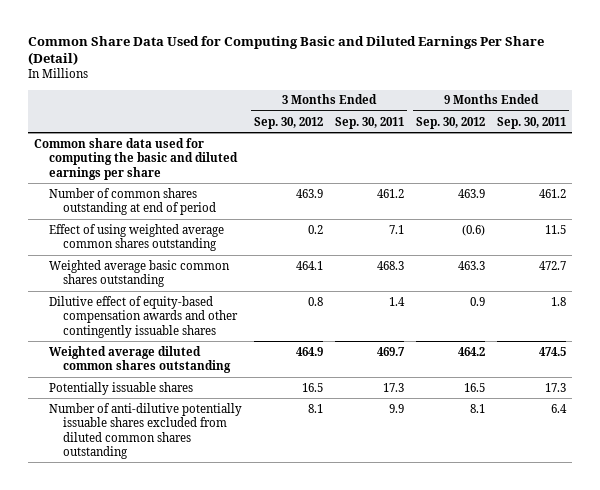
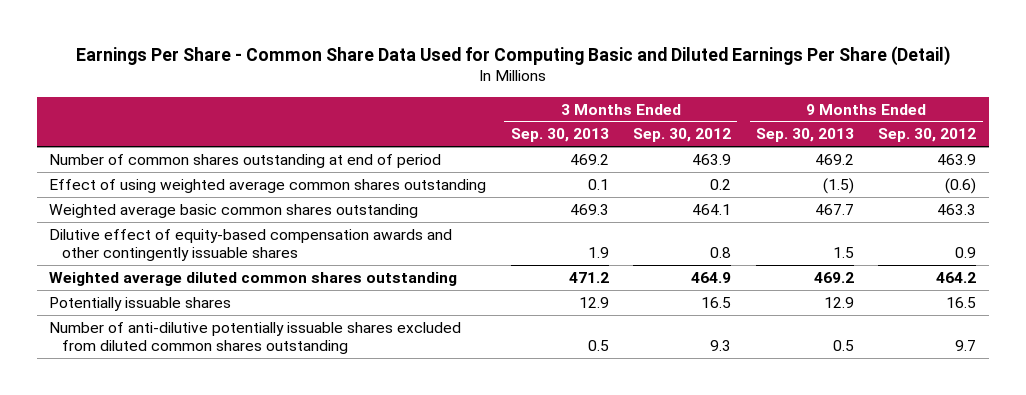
- Common Share Data Used for Computing Basic and Diluted Earnings Per Share (Detail)
+ Earnings Per Share - Common Share Data Used for Computing Basic and Diluted Earnings Per Share (Detail)
- | 3 Months Ended Sep. 30, 2012 | 3 Months Ended Sep. 30, 2011 | 9 Months Ended Sep. 30, 2012 | 9 Months Ended Sep. 30, 2011
+ | 3 Months Ended Sep. 30, 2013 | 3 Months Ended Sep. 30, 2012 | 9 Months Ended Sep. 30, 2013 | 9 Months Ended Sep. 30, 2012
- Common share data used for computing the basic and diluted earnings per share
- Number of anti-dilutive potentially issuable shares excluded from diluted common shares outstanding | 8.1 | 9.9 | 8.1 | 6.4
+ Number of anti-dilutive potentially issuable shares excluded from diluted common shares outstanding | 0.5 | 9.3 | 0.5 | 9.7

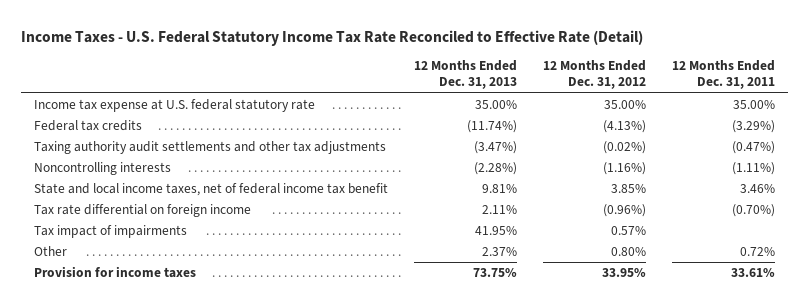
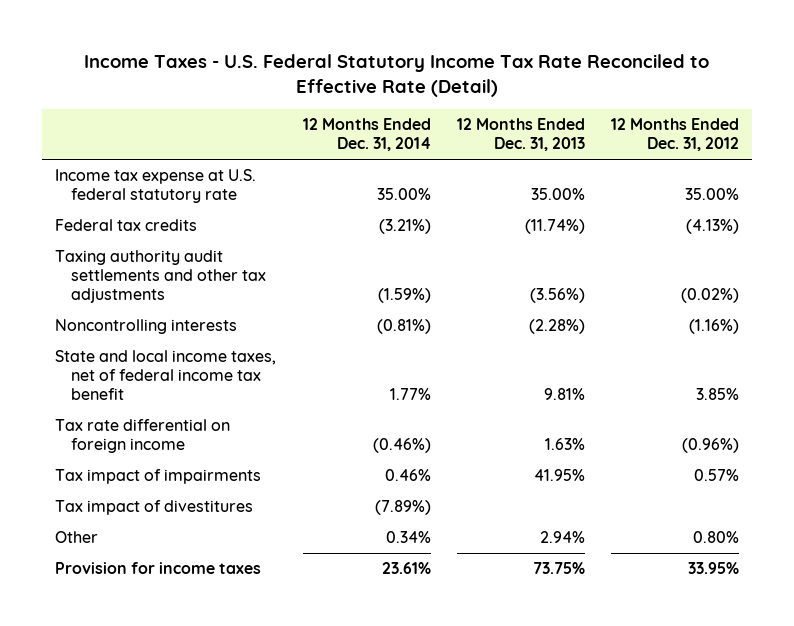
- | 12 Months Ended Dec. 31, 2013 | 12 Months Ended Dec. 31, 2012 | 12 Months Ended Dec. 31, 2011
+ | 12 Months Ended Dec. 31, 2014 | 12 Months Ended Dec. 31, 2013 | 12 Months Ended Dec. 31, 2012
- Taxing authority audit settlements and other tax adjustments | (3.47%) | (0.02%) | (0.47%)
+ Taxing authority audit settlements and other tax adjustments | (1.59%) | (3.56%) | (0.02%)
- Tax rate differential on foreign income | 2.11% | (0.96%) | (0.70%)
+ Tax rate differential on foreign income | (0.46%) | 1.63% | (0.96%)
- Other | 2.37% | 0.80% | 0.72%
+ Tax impact of divestitures | (7.89%) | |
+ Other | 0.34% | 2.94% | 0.80%

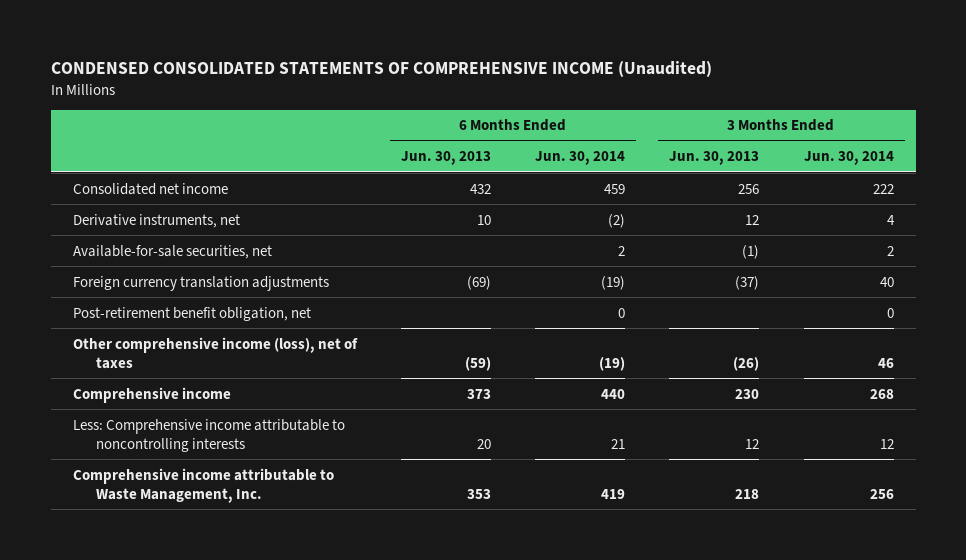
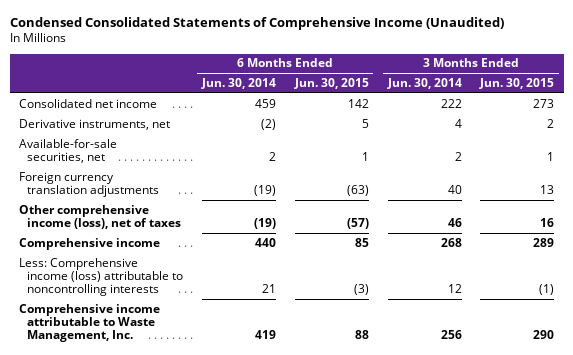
- CONDENSED CONSOLIDATED STATEMENTS OF COMPREHENSIVE INCOME (Unaudited)
+ Condensed Consolidated Statements of Comprehensive Income (Unaudited)
- | 6 Months Ended Jun. 30, 2013 | 6 Months Ended Jun. 30, 2014 | 3 Months Ended Jun. 30, 2013 | 3 Months Ended Jun. 30, 2014
+ | 6 Months Ended Jun. 30, 2014 | 6 Months Ended Jun. 30, 2015 | 3 Months Ended Jun. 30, 2014 | 3 Months Ended Jun. 30, 2015
- Post-retirement benefit obligation, net | | 0 | | 0
- Less: Comprehensive income attributable to noncontrolling interests | 20 | 21 | 12 | 12
+ Less: Comprehensive income (loss) attributable to noncontrolling interests | 21 | (3) | 12 | (1)

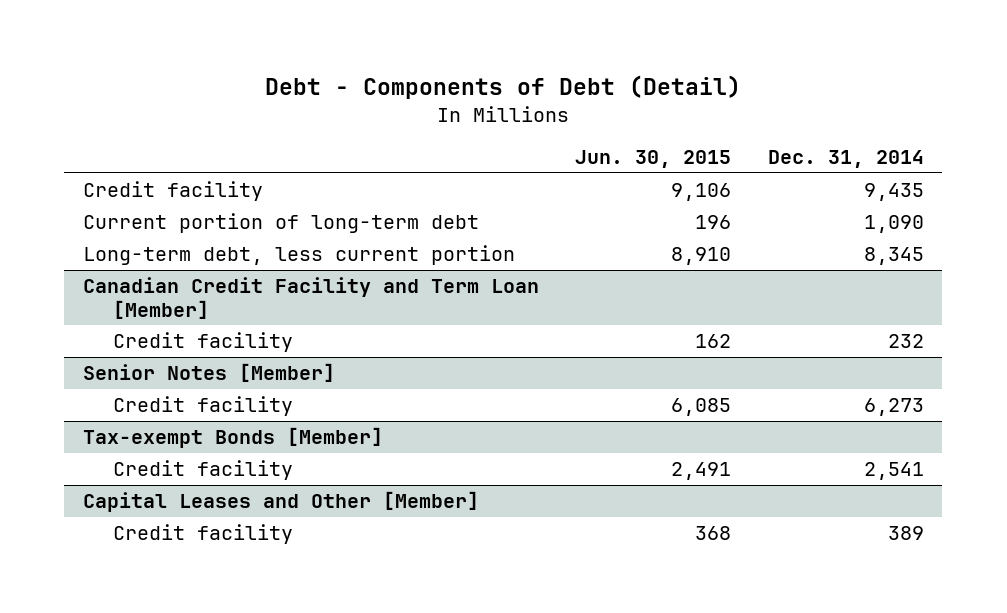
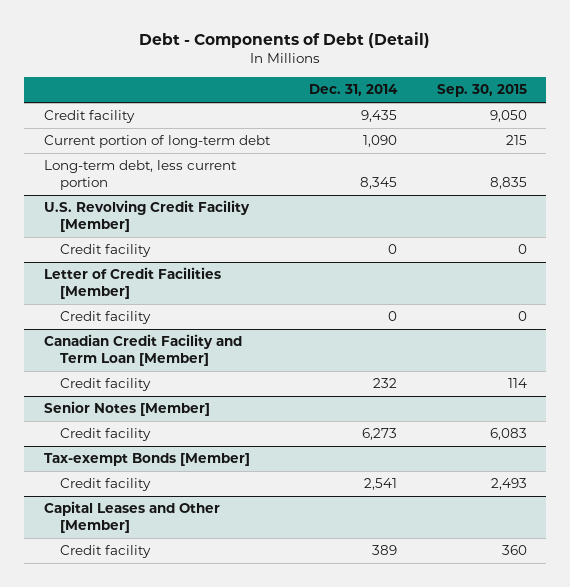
- | Jun. 30, 2015 | Dec. 31, 2014
+ | Dec. 31, 2014 | Sep. 30, 2015
+ U.S. Revolving Credit Facility [Member]
+ Credit facility | 0 | 0
+ Letter of Credit Facilities [Member]
+ Credit facility | 0 | 0

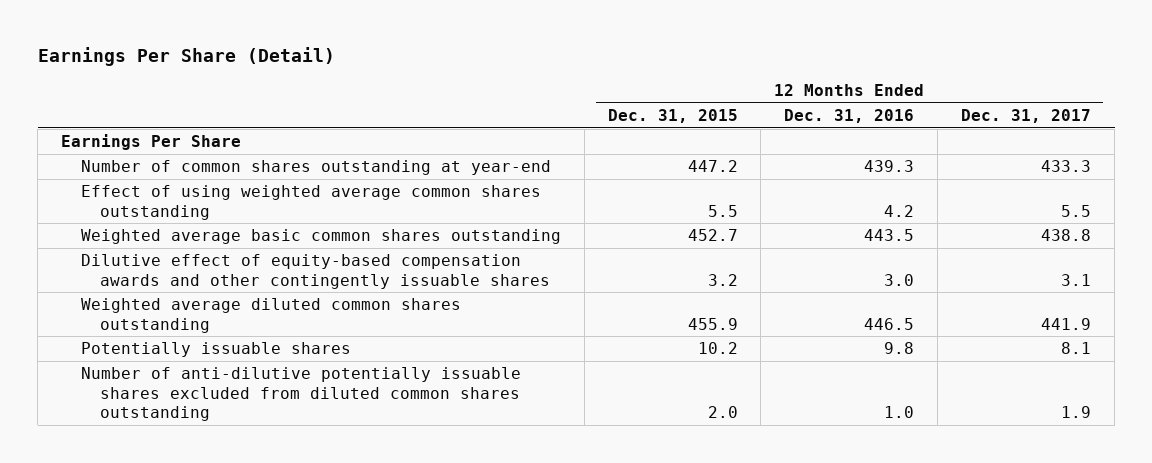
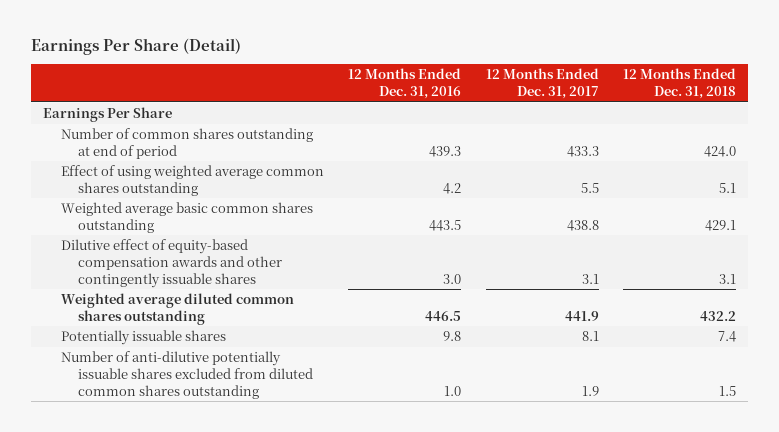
- | 12 Months Ended Dec. 31, 2015 | 12 Months Ended Dec. 31, 2016 | 12 Months Ended Dec. 31, 2017
+ | 12 Months Ended Dec. 31, 2016 | 12 Months Ended Dec. 31, 2017 | 12 Months Ended Dec. 31, 2018
- Number of common shares outstanding at year-end | 447.2 | 439.3 | 433.3
+ Number of common shares outstanding at end of period | 439.3 | 433.3 | 424.0

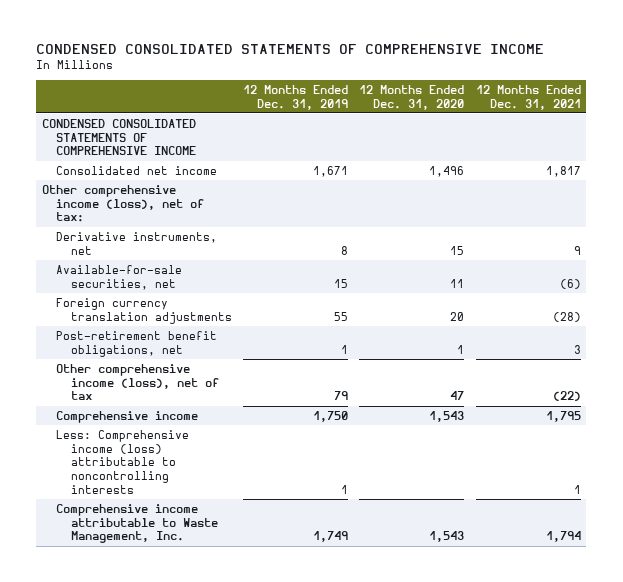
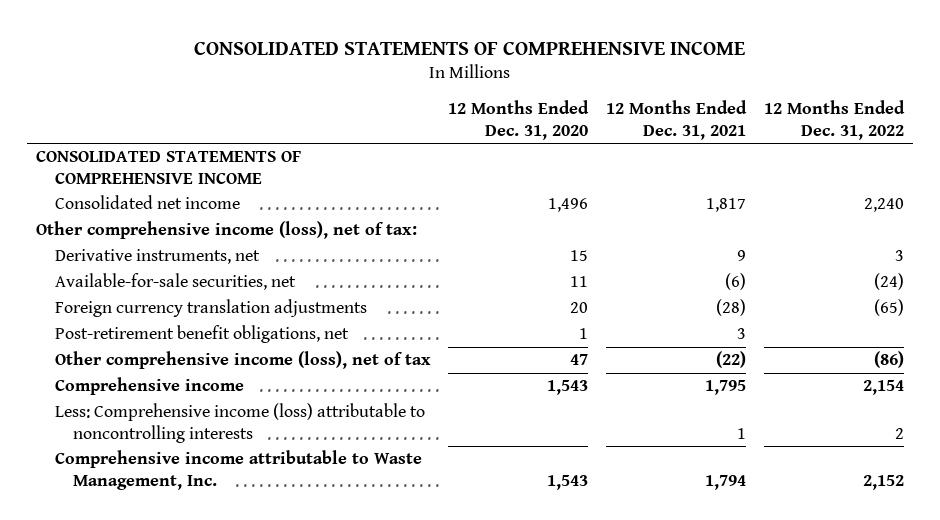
- CONDENSED CONSOLIDATED STATEMENTS OF COMPREHENSIVE INCOME
+ CONSOLIDATED STATEMENTS OF COMPREHENSIVE INCOME
- | 12 Months Ended Dec. 31, 2019 | 12 Months Ended Dec. 31, 2020 | 12 Months Ended Dec. 31, 2021
+ | 12 Months Ended Dec. 31, 2020 | 12 Months Ended Dec. 31, 2021 | 12 Months Ended Dec. 31, 2022
- CONDENSED CONSOLIDATED STATEMENTS OF COMPREHENSIVE INCOME
+ CONSOLIDATED STATEMENTS OF COMPREHENSIVE INCOME

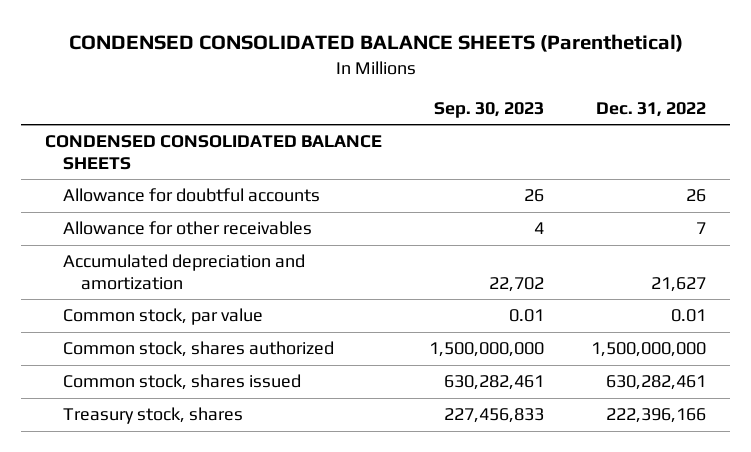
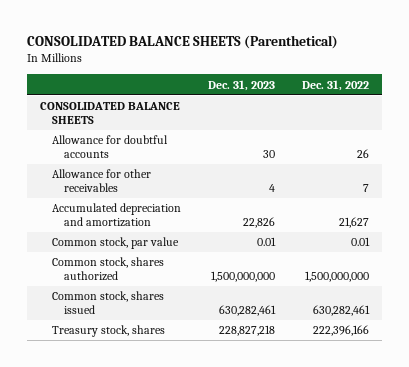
- CONDENSED CONSOLIDATED BALANCE SHEETS (Parenthetical)
+ CONSOLIDATED BALANCE SHEETS (Parenthetical)
- | Sep. 30, 2023 | Dec. 31, 2022
+ | Dec. 31, 2023 | Dec. 31, 2022
- CONDENSED CONSOLIDATED BALANCE SHEETS
+ CONSOLIDATED BALANCE SHEETS

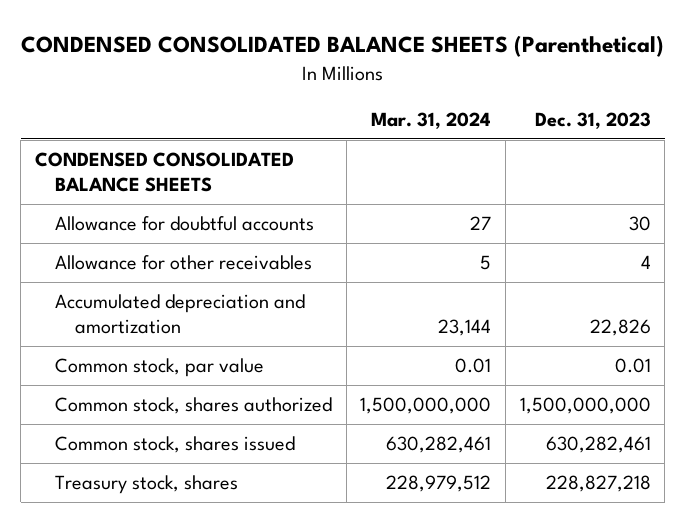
- CONSOLIDATED BALANCE SHEETS (Parenthetical)
+ CONDENSED CONSOLIDATED BALANCE SHEETS (Parenthetical)
- | Dec. 31, 2023 | Dec. 31, 2022
+ | Mar. 31, 2024 | Dec. 31, 2023
- CONSOLIDATED BALANCE SHEETS
+ CONDENSED CONSOLIDATED BALANCE SHEETS

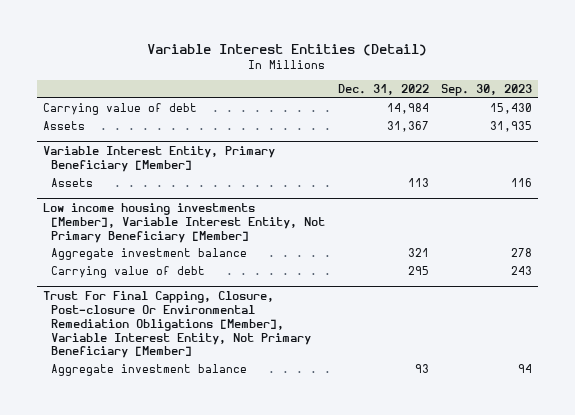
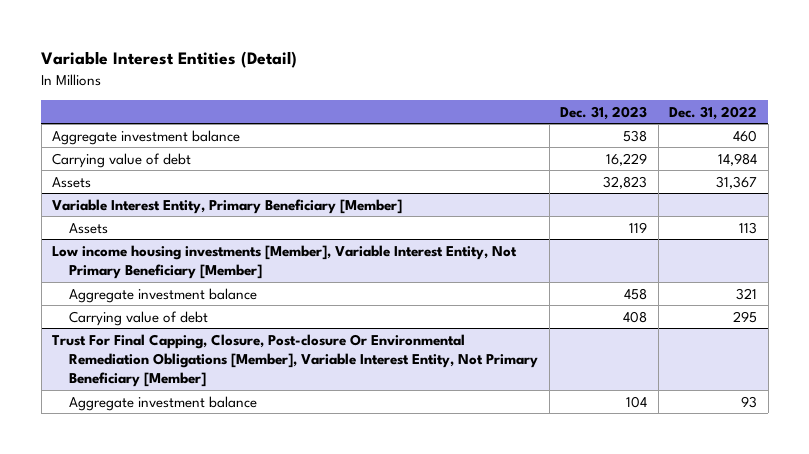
- | Dec. 31, 2022 | Sep. 30, 2023
+ | Dec. 31, 2023 | Dec. 31, 2022
+ Aggregate investment balance | 538 | 460

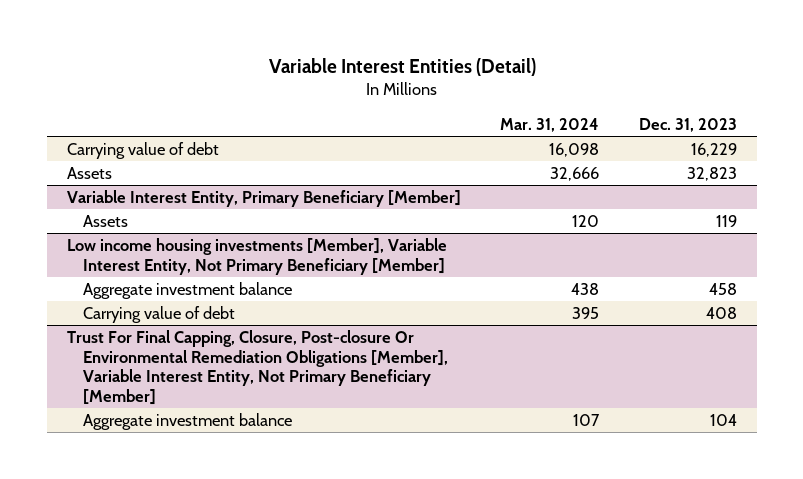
- | Dec. 31, 2023 | Dec. 31, 2022
+ | Mar. 31, 2024 | Dec. 31, 2023
- Aggregate investment balance | 538 | 460

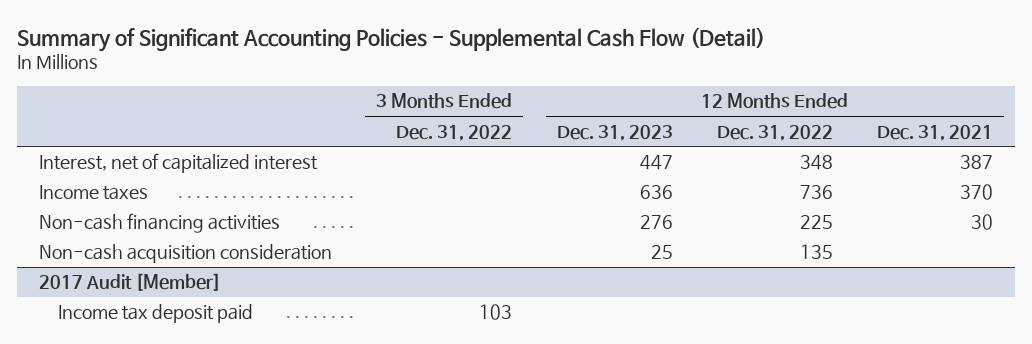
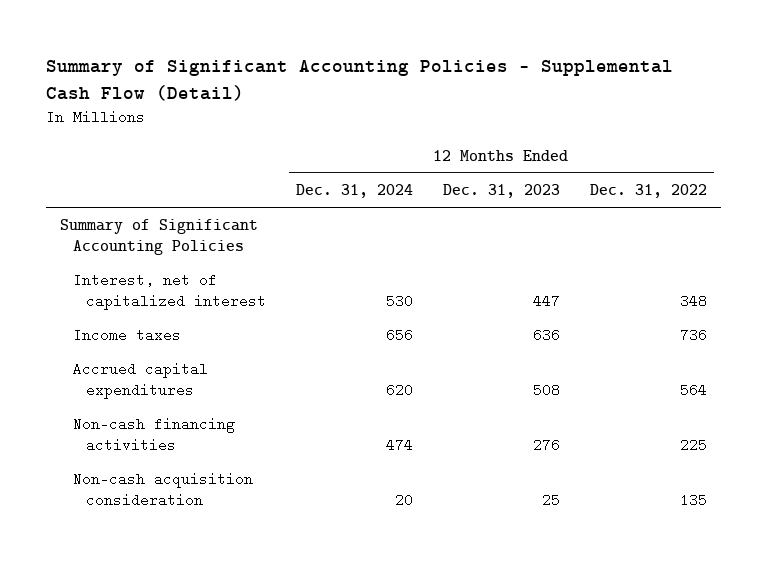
- | 3 Months Ended Dec. 31, 2022 | 12 Months Ended Dec. 31, 2023 | 12 Months Ended Dec. 31, 2022 | 12 Months Ended Dec. 31, 2021
+ | 12 Months Ended Dec. 31, 2024 | 12 Months Ended Dec. 31, 2023 | 12 Months Ended Dec. 31, 2022
+ Summary of Significant Accounting Policies
+ Accrued capital expenditures | 620 | 508 | 564
- 2017 Audit [Member]
- Income tax deposit paid | 103 | | |

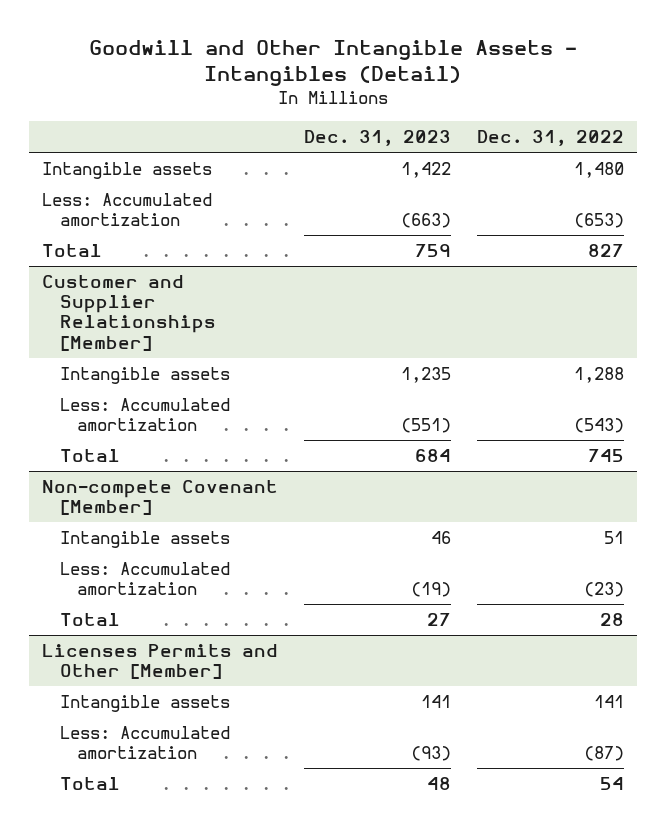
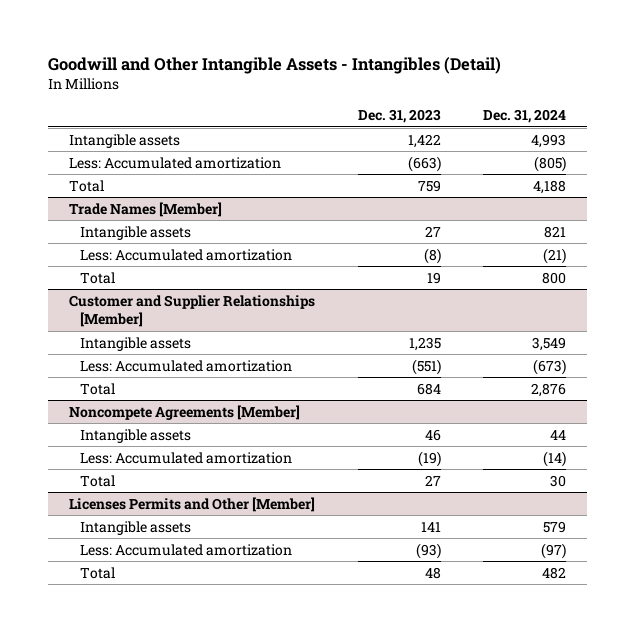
- | Dec. 31, 2023 | Dec. 31, 2022
+ | Dec. 31, 2023 | Dec. 31, 2024
+ Trade Names [Member]
+ Intangible assets | 27 | 821
+ Less: Accumulated amortization | (8) | (21)
+ Total | 19 | 800
- Non-compete Covenant [Member]
+ Noncompete Agreements [Member]

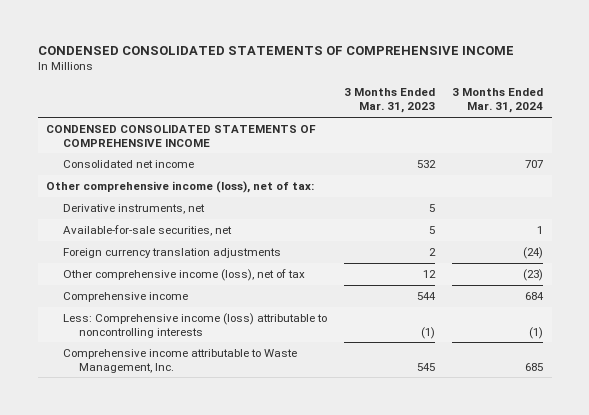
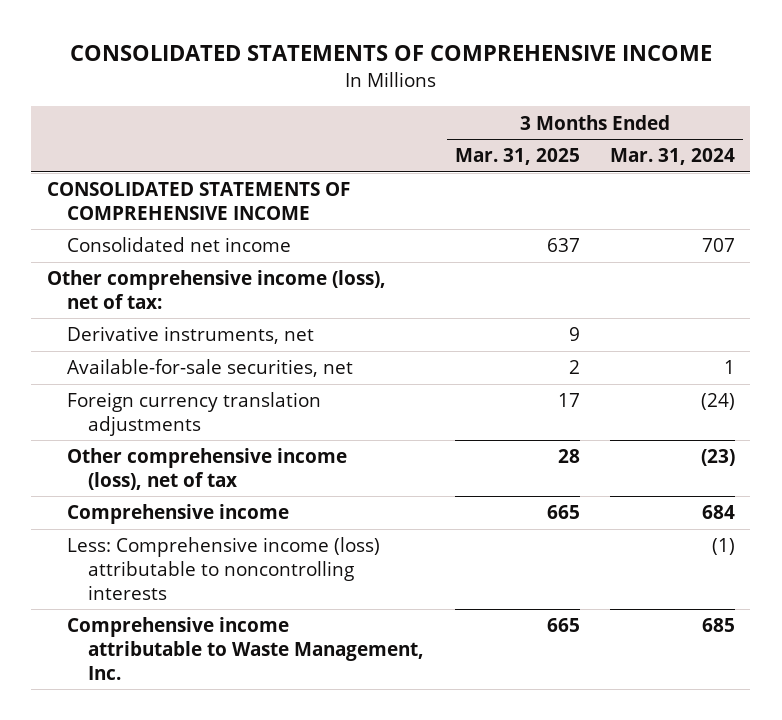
- CONDENSED CONSOLIDATED STATEMENTS OF COMPREHENSIVE INCOME
+ CONSOLIDATED STATEMENTS OF COMPREHENSIVE INCOME
- | 3 Months Ended Mar. 31, 2023 | 3 Months Ended Mar. 31, 2024
+ | 3 Months Ended Mar. 31, 2025 | 3 Months Ended Mar. 31, 2024
- CONDENSED CONSOLIDATED STATEMENTS OF COMPREHENSIVE INCOME
+ CONSOLIDATED STATEMENTS OF COMPREHENSIVE INCOME

